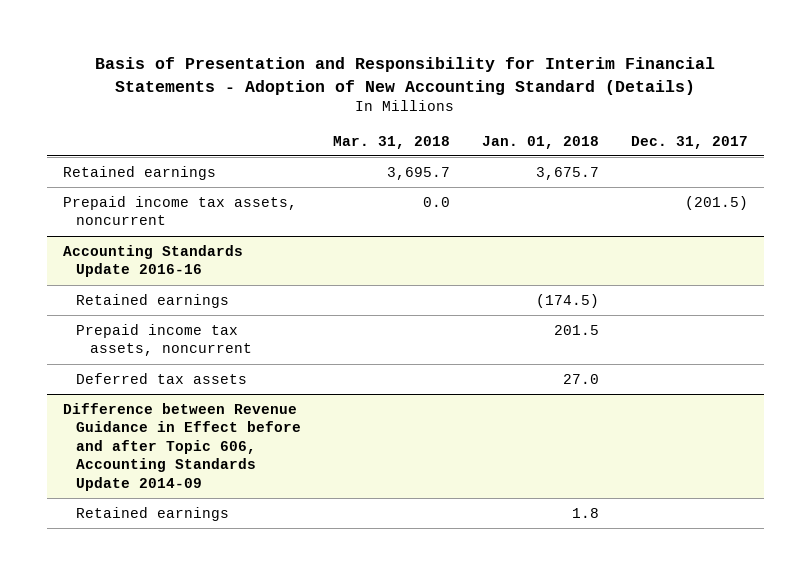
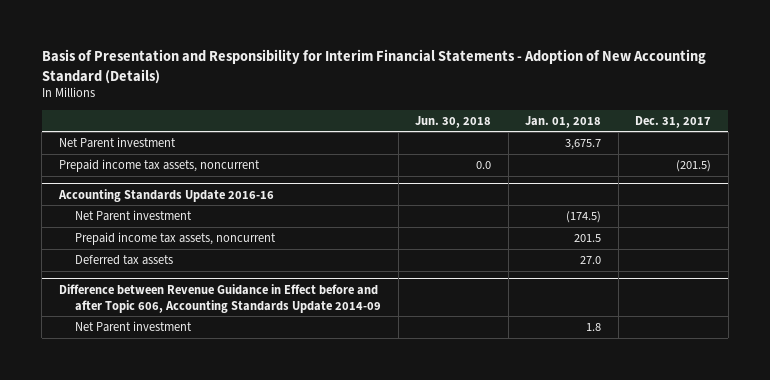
- | Mar. 31, 2018 | Jan. 01, 2018 | Dec. 31, 2017
+ | Jun. 30, 2018 | Jan. 01, 2018 | Dec. 31, 2017
- Retained earnings | 3,695.7 | 3,675.7 |
+ Net Parent investment | | 3,675.7 |
@ Accounting Standards Update 2016-16
- Retained earnings | | (174.5) |
+ Net Parent investment | | (174.5) |
@ Difference between Revenue Guidance in Effect before and after Topic 606, Accounting Standards Update 2014-09
- Retained earnings | | 1.8 |
+ Net Parent investment | | 1.8 |

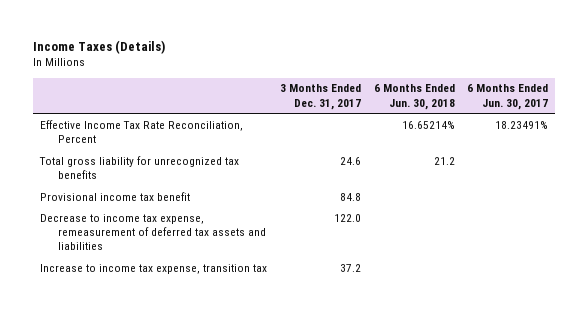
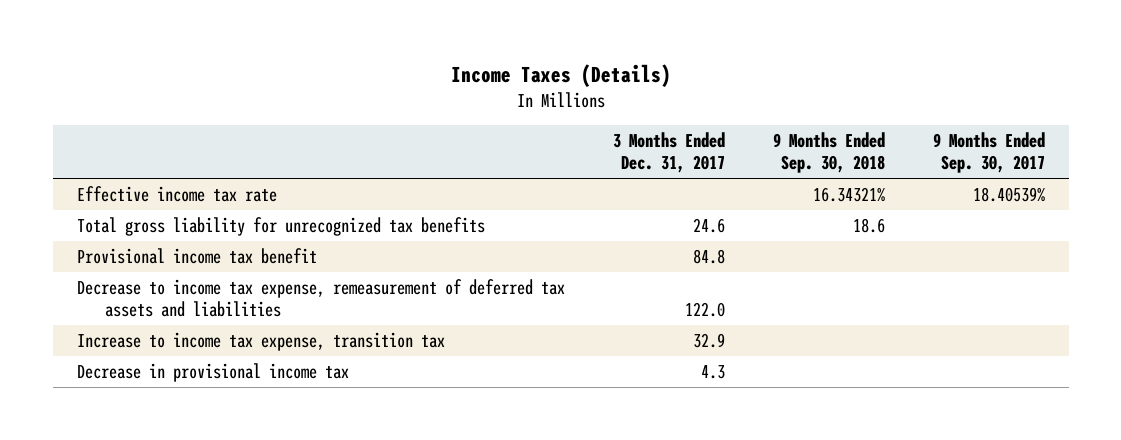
- | 3 Months Ended Dec. 31, 2017 | 6 Months Ended Jun. 30, 2018 | 6 Months Ended Jun. 30, 2017
+ | 3 Months Ended Dec. 31, 2017 | 9 Months Ended Sep. 30, 2018 | 9 Months Ended Sep. 30, 2017
- Effective Income Tax Rate Reconciliation, Percent | | 16.65214% | 18.23491%
+ Effective income tax rate | | 16.34321% | 18.40539%
- Increase to income tax expense, transition tax | 37.2 | |
+ Increase to income tax expense, transition tax | 32.9 | |
+ Decrease in provisional income tax | 4.3 | |

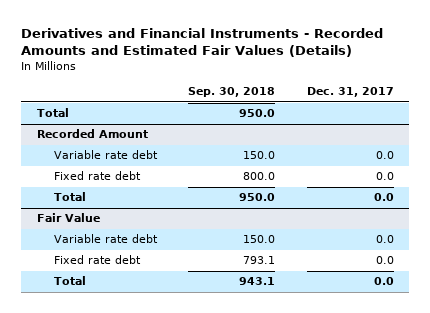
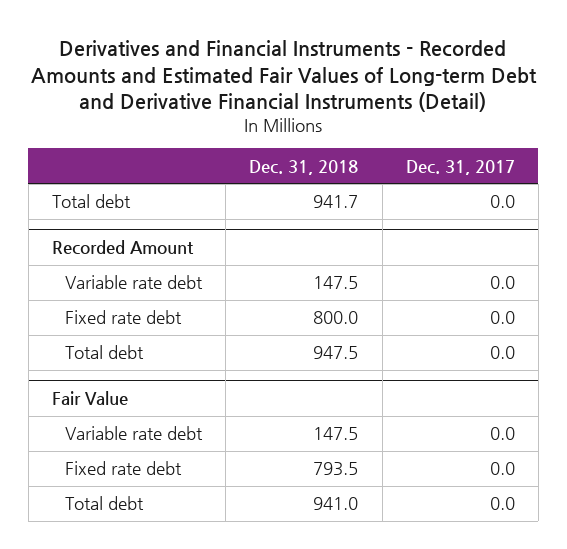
- Derivatives and Financial Instruments - Recorded Amounts and Estimated Fair Values (Details)
+ Derivatives and Financial Instruments - Recorded Amounts and Estimated Fair Values of Long-term Debt and Derivative Financial Instruments (Detail)
- | Sep. 30, 2018 | Dec. 31, 2017
+ | Dec. 31, 2018 | Dec. 31, 2017
- Total | 950.0 |
+ Total debt | 941.7 | 0.0
@ Recorded Amount
- Total | 950.0 | 0.0
+ Total debt | 947.5 | 0.0
@ Fair Value
- Total | 943.1 | 0.0
+ Total debt | 941.0 | 0.0

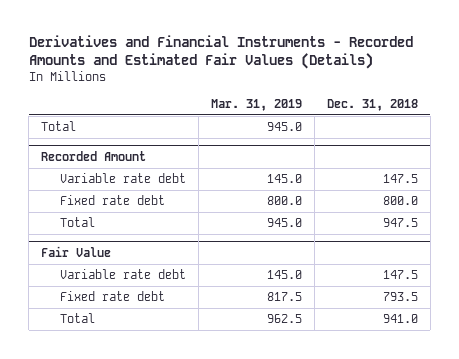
- Derivatives and Financial Instruments - Recorded Amounts and Estimated Fair Values of Long-term Debt and Derivative Financial Instruments (Detail)
+ Derivatives and Financial Instruments - Recorded Amounts and Estimated Fair Values (Details)
- | Dec. 31, 2018 | Dec. 31, 2017
+ | Mar. 31, 2019 | Dec. 31, 2018
- Total debt | 941.7 | 0.0
+ Total | 945.0 |
@ Recorded Amount
- Total debt | 947.5 | 0.0
+ Total | 945.0 | 947.5
@ Fair Value
- Total debt | 941.0 | 0.0
+ Total | 962.5 | 941.0

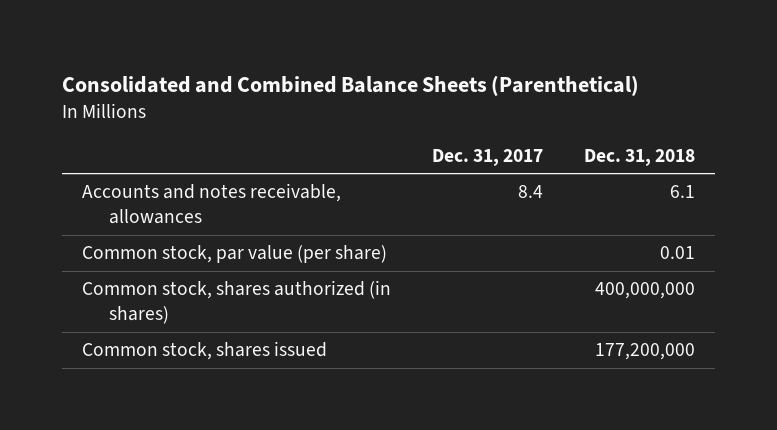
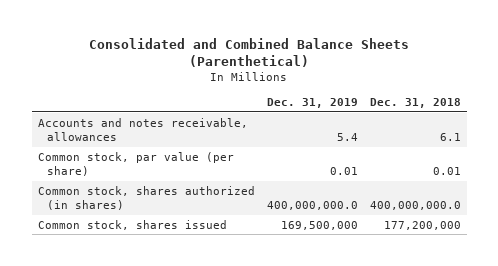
- | Dec. 31, 2017 | Dec. 31, 2018
+ | Dec. 31, 2019 | Dec. 31, 2018
- Common stock, shares authorized (in shares) | | 400,000,000
+ Common stock, shares authorized (in shares) | 400,000,000.0 | 400,000,000.0

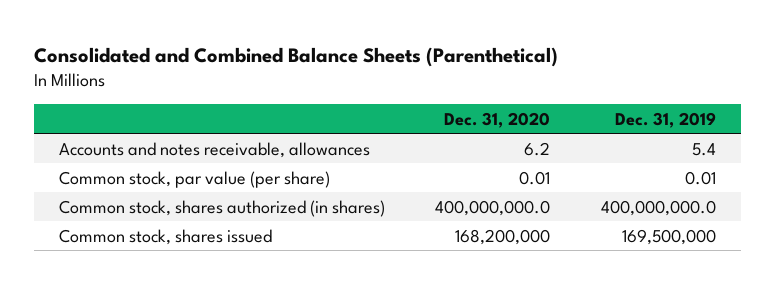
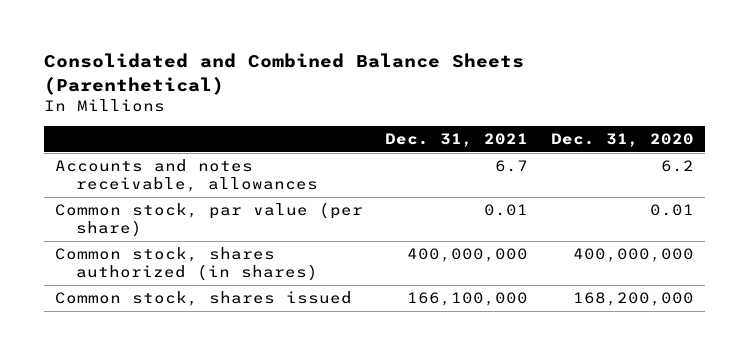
- | Dec. 31, 2020 | Dec. 31, 2019
+ | Dec. 31, 2021 | Dec. 31, 2020
- Common stock, shares authorized (in shares) | 400,000,000.0 | 400,000,000.0
+ Common stock, shares authorized (in shares) | 400,000,000 | 400,000,000

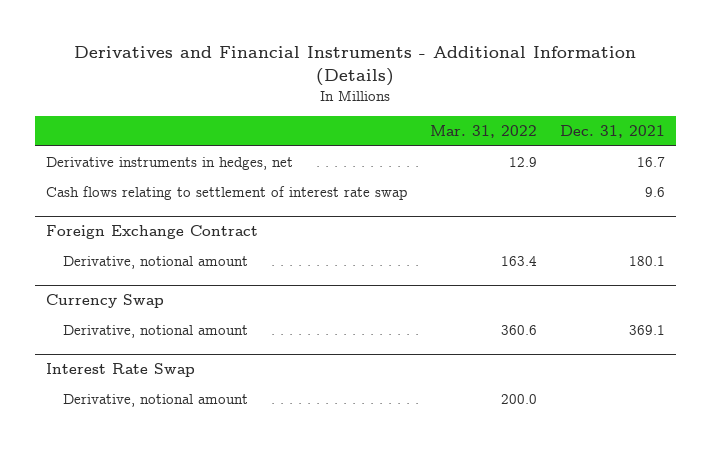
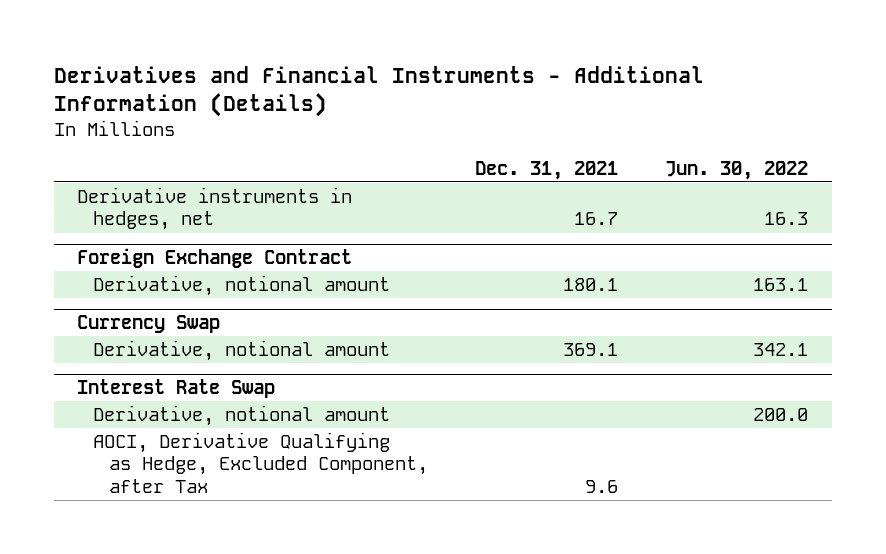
- | Mar. 31, 2022 | Dec. 31, 2021
+ | Dec. 31, 2021 | Jun. 30, 2022
- Cash flows relating to settlement of interest rate swap | | 9.6
@ Interest Rate Swap
+ AOCI, Derivative Qualifying as Hedge, Excluded Component, after Tax | 9.6 |

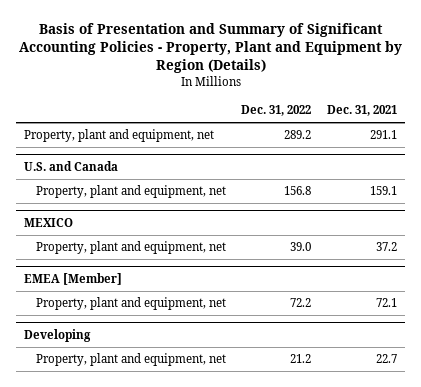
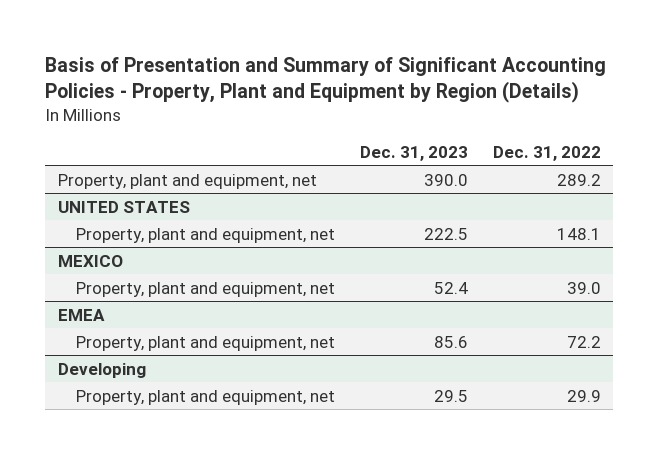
- | Dec. 31, 2022 | Dec. 31, 2021
+ | Dec. 31, 2023 | Dec. 31, 2022
- U.S. and Canada
- Property, plant and equipment, net | 156.8 | 159.1
+ UNITED STATES
+ Property, plant and equipment, net | 222.5 | 148.1
- EMEA [Member]
+ EMEA
@ Developing
- Property, plant and equipment, net | 21.2 | 22.7
+ Property, plant and equipment, net | 29.5 | 29.9

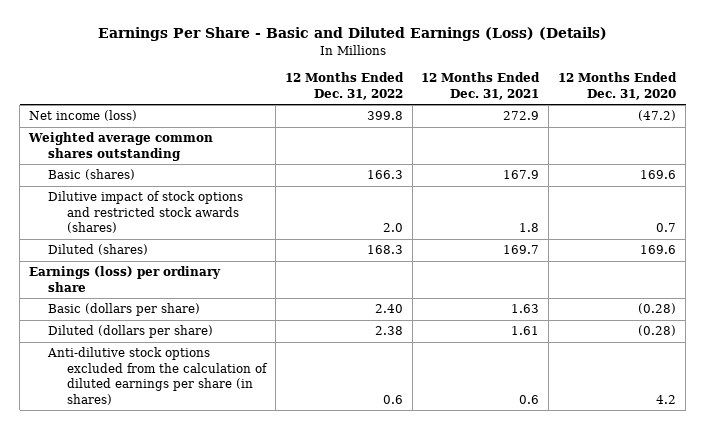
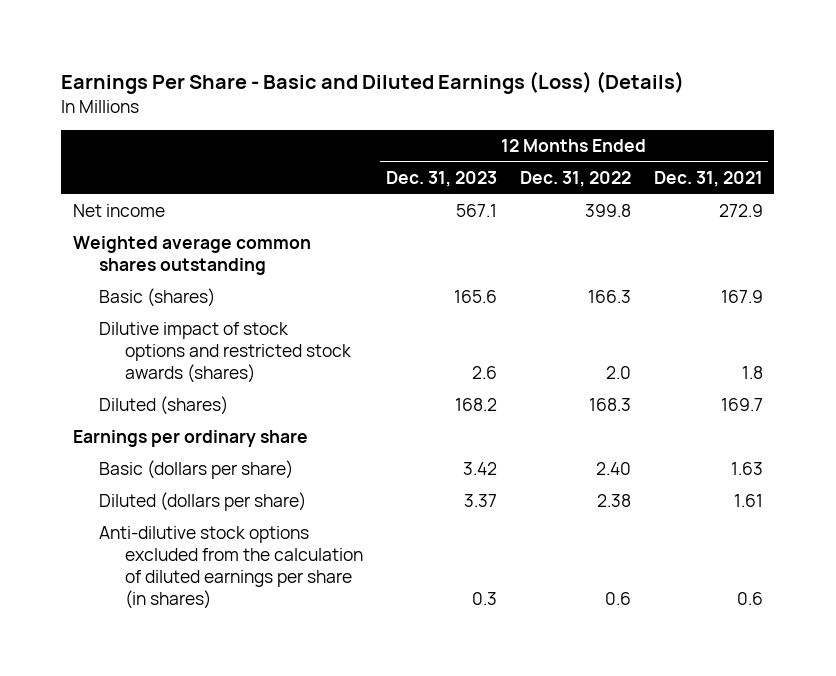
- | 12 Months Ended Dec. 31, 2022 | 12 Months Ended Dec. 31, 2021 | 12 Months Ended Dec. 31, 2020
+ | 12 Months Ended Dec. 31, 2023 | 12 Months Ended Dec. 31, 2022 | 12 Months Ended Dec. 31, 2021
- Net income (loss) | 399.8 | 272.9 | (47.2)
+ Net income | 567.1 | 399.8 | 272.9
- Earnings (loss) per ordinary share
+ Earnings per ordinary share

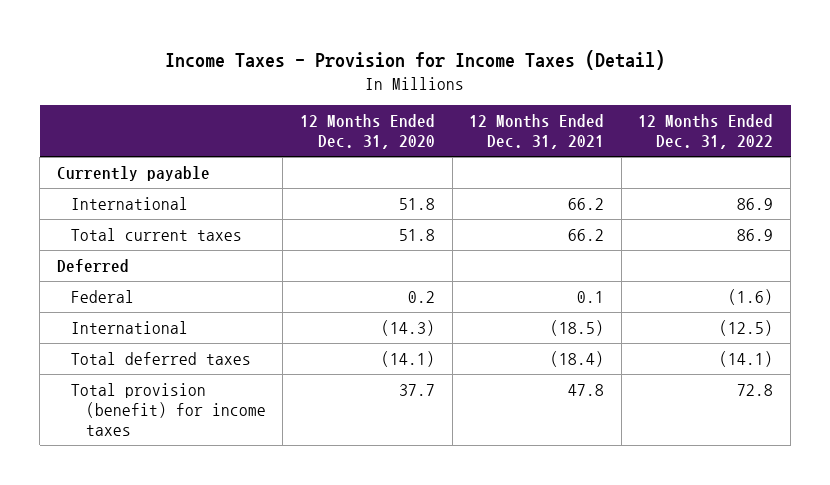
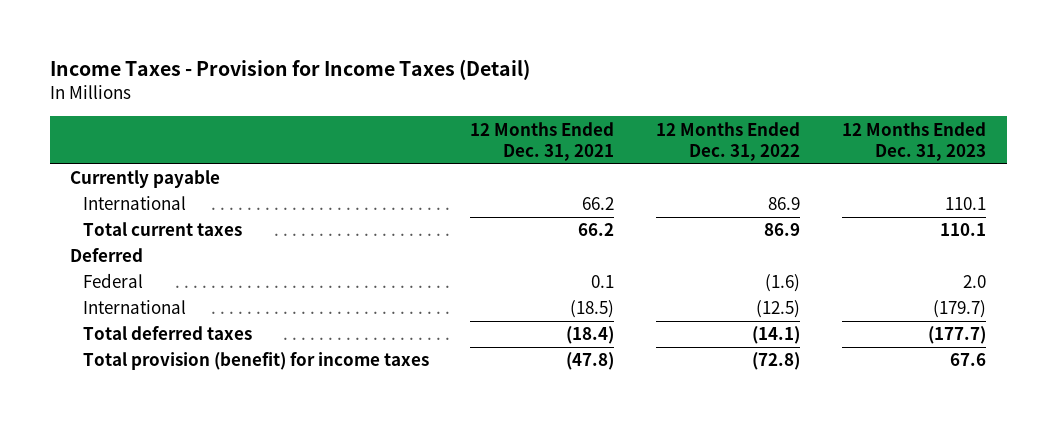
- | 12 Months Ended Dec. 31, 2020 | 12 Months Ended Dec. 31, 2021 | 12 Months Ended Dec. 31, 2022
+ | 12 Months Ended Dec. 31, 2021 | 12 Months Ended Dec. 31, 2022 | 12 Months Ended Dec. 31, 2023
- Total provision (benefit) for income taxes | 37.7 | 47.8 | 72.8
+ Total provision (benefit) for income taxes | (47.8) | (72.8) | 67.6

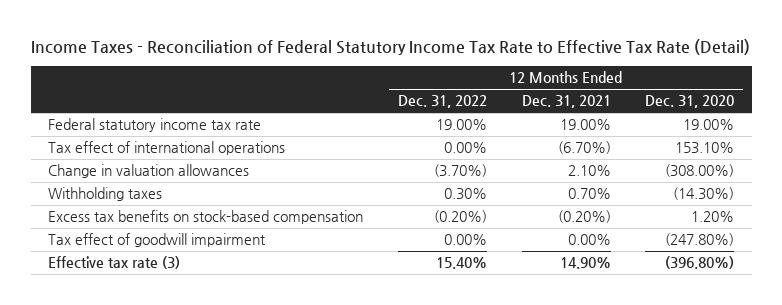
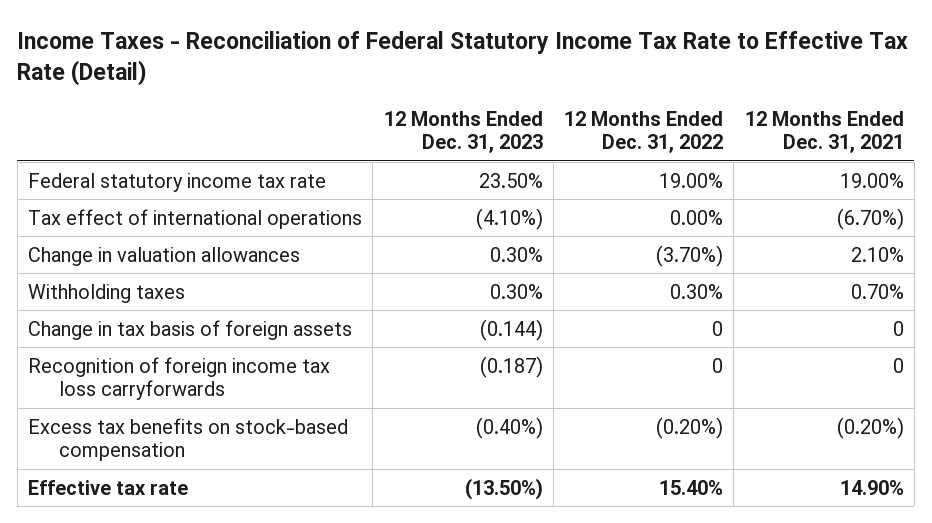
- | 12 Months Ended Dec. 31, 2022 | 12 Months Ended Dec. 31, 2021 | 12 Months Ended Dec. 31, 2020
+ | 12 Months Ended Dec. 31, 2023 | 12 Months Ended Dec. 31, 2022 | 12 Months Ended Dec. 31, 2021
+ Change in tax basis of foreign assets | (0.144) | 0 | 0
+ Recognition of foreign income tax loss carryforwards | (0.187) | 0 | 0
- Tax effect of goodwill impairment | 0.00% | 0.00% | (247.80%)
- Effective tax rate (3) | 15.40% | 14.90% | (396.80%)
+ Effective tax rate | (13.50%) | 15.40% | 14.90%

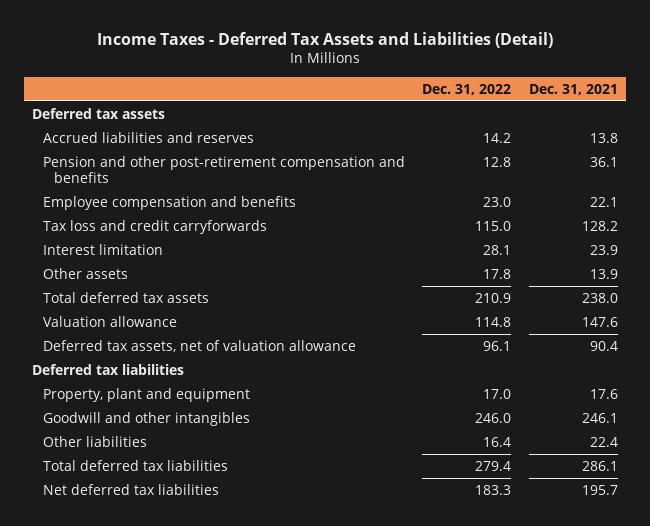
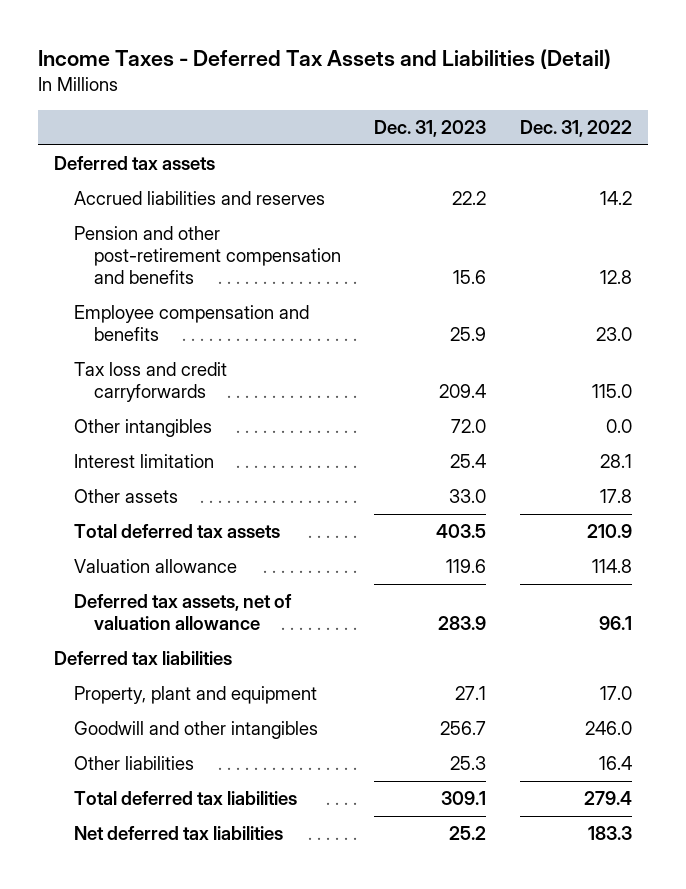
- | Dec. 31, 2022 | Dec. 31, 2021
+ | Dec. 31, 2023 | Dec. 31, 2022
+ Other intangibles | 72.0 | 0.0

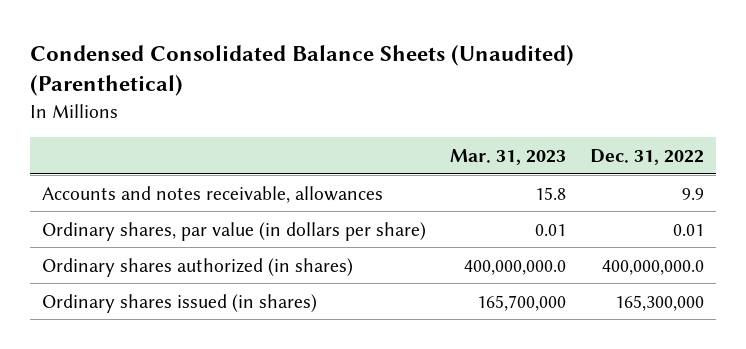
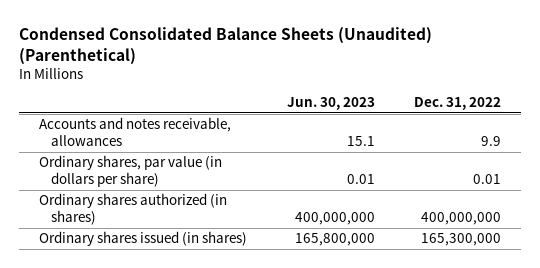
- | Mar. 31, 2023 | Dec. 31, 2022
+ | Jun. 30, 2023 | Dec. 31, 2022
- Ordinary shares authorized (in shares) | 400,000,000.0 | 400,000,000.0
+ Ordinary shares authorized (in shares) | 400,000,000 | 400,000,000

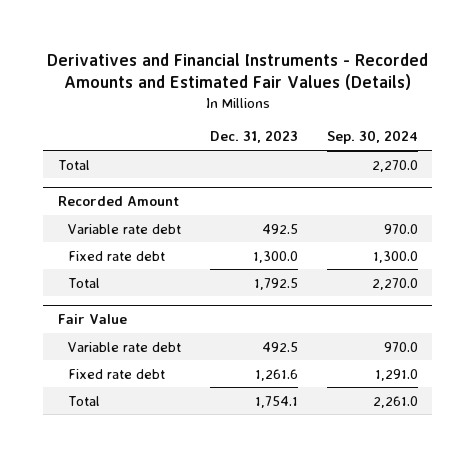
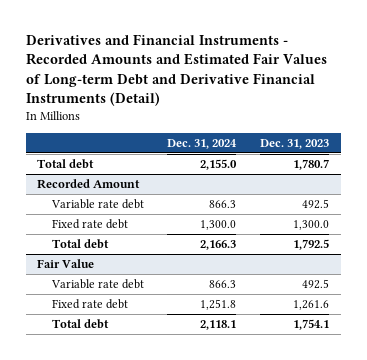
- Derivatives and Financial Instruments - Recorded Amounts and Estimated Fair Values (Details)
+ Derivatives and Financial Instruments - Recorded Amounts and Estimated Fair Values of Long-term Debt and Derivative Financial Instruments (Detail)
- | Dec. 31, 2023 | Sep. 30, 2024
+ | Dec. 31, 2024 | Dec. 31, 2023
- Total | | 2,270.0
+ Total debt | 2,155.0 | 1,780.7
@ Recorded Amount
- Total | 1,792.5 | 2,270.0
+ Total debt | 2,166.3 | 1,792.5
@ Fair Value
- Total | 1,754.1 | 2,261.0
+ Total debt | 2,118.1 | 1,754.1

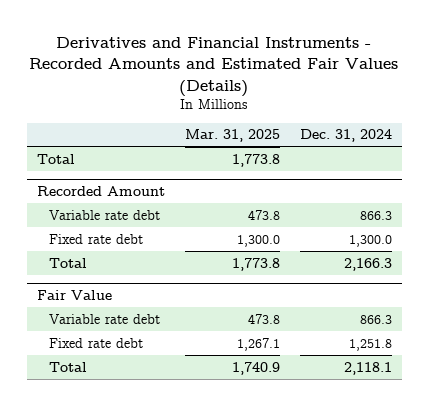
- Derivatives and Financial Instruments - Recorded Amounts and Estimated Fair Values of Long-term Debt and Derivative Financial Instruments (Detail)
+ Derivatives and Financial Instruments - Recorded Amounts and Estimated Fair Values (Details)
- | Dec. 31, 2024 | Dec. 31, 2023
+ | Mar. 31, 2025 | Dec. 31, 2024
- Total debt | 2,155.0 | 1,780.7
+ Total | 1,773.8 |
@ Recorded Amount
- Total debt | 2,166.3 | 1,792.5
+ Total | 1,773.8 | 2,166.3
@ Fair Value
- Total debt | 2,118.1 | 1,754.1
+ Total | 1,740.9 | 2,118.1

